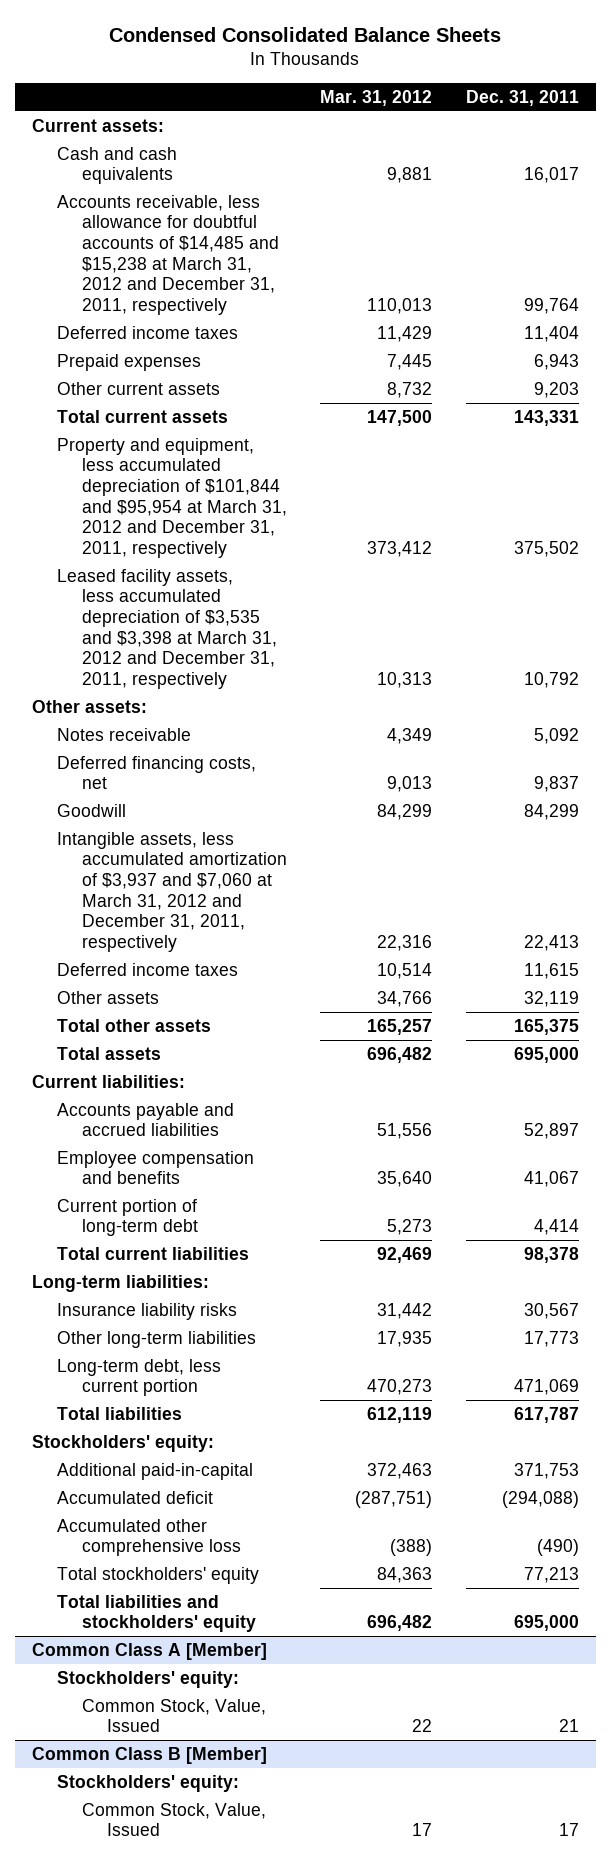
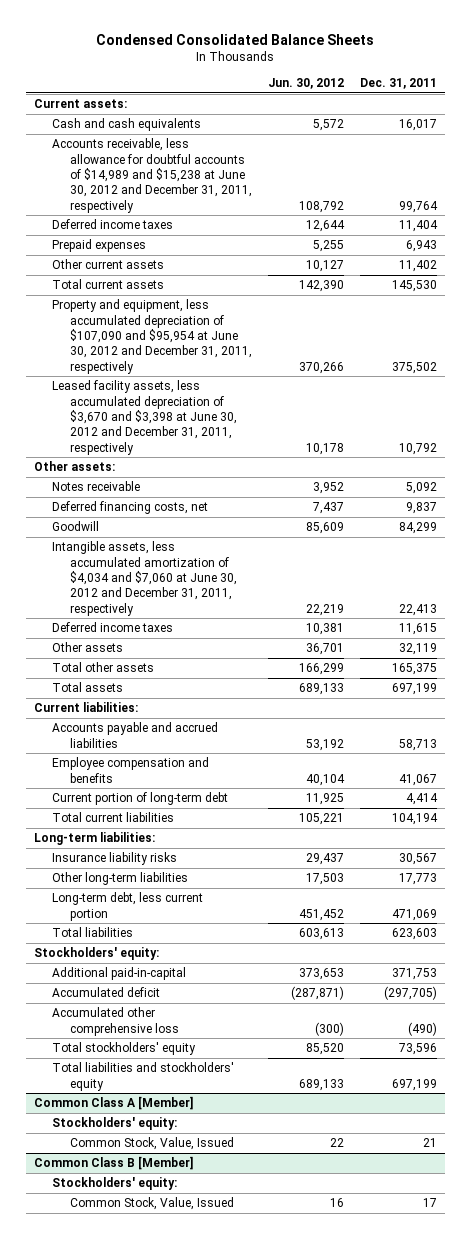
- | Mar. 31, 2012 | Dec. 31, 2011
+ | Jun. 30, 2012 | Dec. 31, 2011
- Accounts receivable, less allowance for doubtful accounts of $14,485 and $15,238 at March 31, 2012 and December 31, 2011, respectively | 110,013 | 99,764
+ Accounts receivable, less allowance for doubtful accounts of $14,989 and $15,238 at June 30, 2012 and December 31, 2011, respectively | 108,792 | 99,764
- Other current assets | 8,732 | 9,203
- Total current assets | 147,500 | 143,331
- Property and equipment, less accumulated depreciation of $101,844 and $95,954 at March 31, 2012 and December 31, 2011, respectively | 373,412 | 375,502
- Leased facility assets, less accumulated depreciation of $3,535 and $3,398 at March 31, 2012 and December 31, 2011, respectively | 10,313 | 10,792
+ Other current assets | 10,127 | 11,402
+ Total current assets | 142,390 | 145,530
+ Property and equipment, less accumulated depreciation of $107,090 and $95,954 at June 30, 2012 and December 31, 2011, respectively | 370,266 | 375,502
+ Leased facility assets, less accumulated depreciation of $3,670 and $3,398 at June 30, 2012 and December 31, 2011, respectively | 10,178 | 10,792
- Intangible assets, less accumulated amortization of $3,937 and $7,060 at March 31, 2012 and December 31, 2011, respectively | 22,316 | 22,413
+ Intangible assets, less accumulated amortization of $4,034 and $7,060 at June 30, 2012 and December 31, 2011, respectively | 22,219 | 22,413
- Total assets | 696,482 | 695,000
+ Total assets | 689,133 | 697,199
- Accounts payable and accrued liabilities | 51,556 | 52,897
+ Accounts payable and accrued liabilities | 53,192 | 58,713
- Total current liabilities | 92,469 | 98,378
+ Total current liabilities | 105,221 | 104,194
- Total liabilities | 612,119 | 617,787
+ Total liabilities | 603,613 | 623,603
- Accumulated deficit | (287,751) | (294,088)
+ Accumulated deficit | (287,871) | (297,705)
- Total stockholders' equity | 84,363 | 77,213
- Total liabilities and stockholders' equity | 696,482 | 695,000
+ Total stockholders' equity | 85,520 | 73,596
+ Total liabilities and stockholders' equity | 689,133 | 697,199

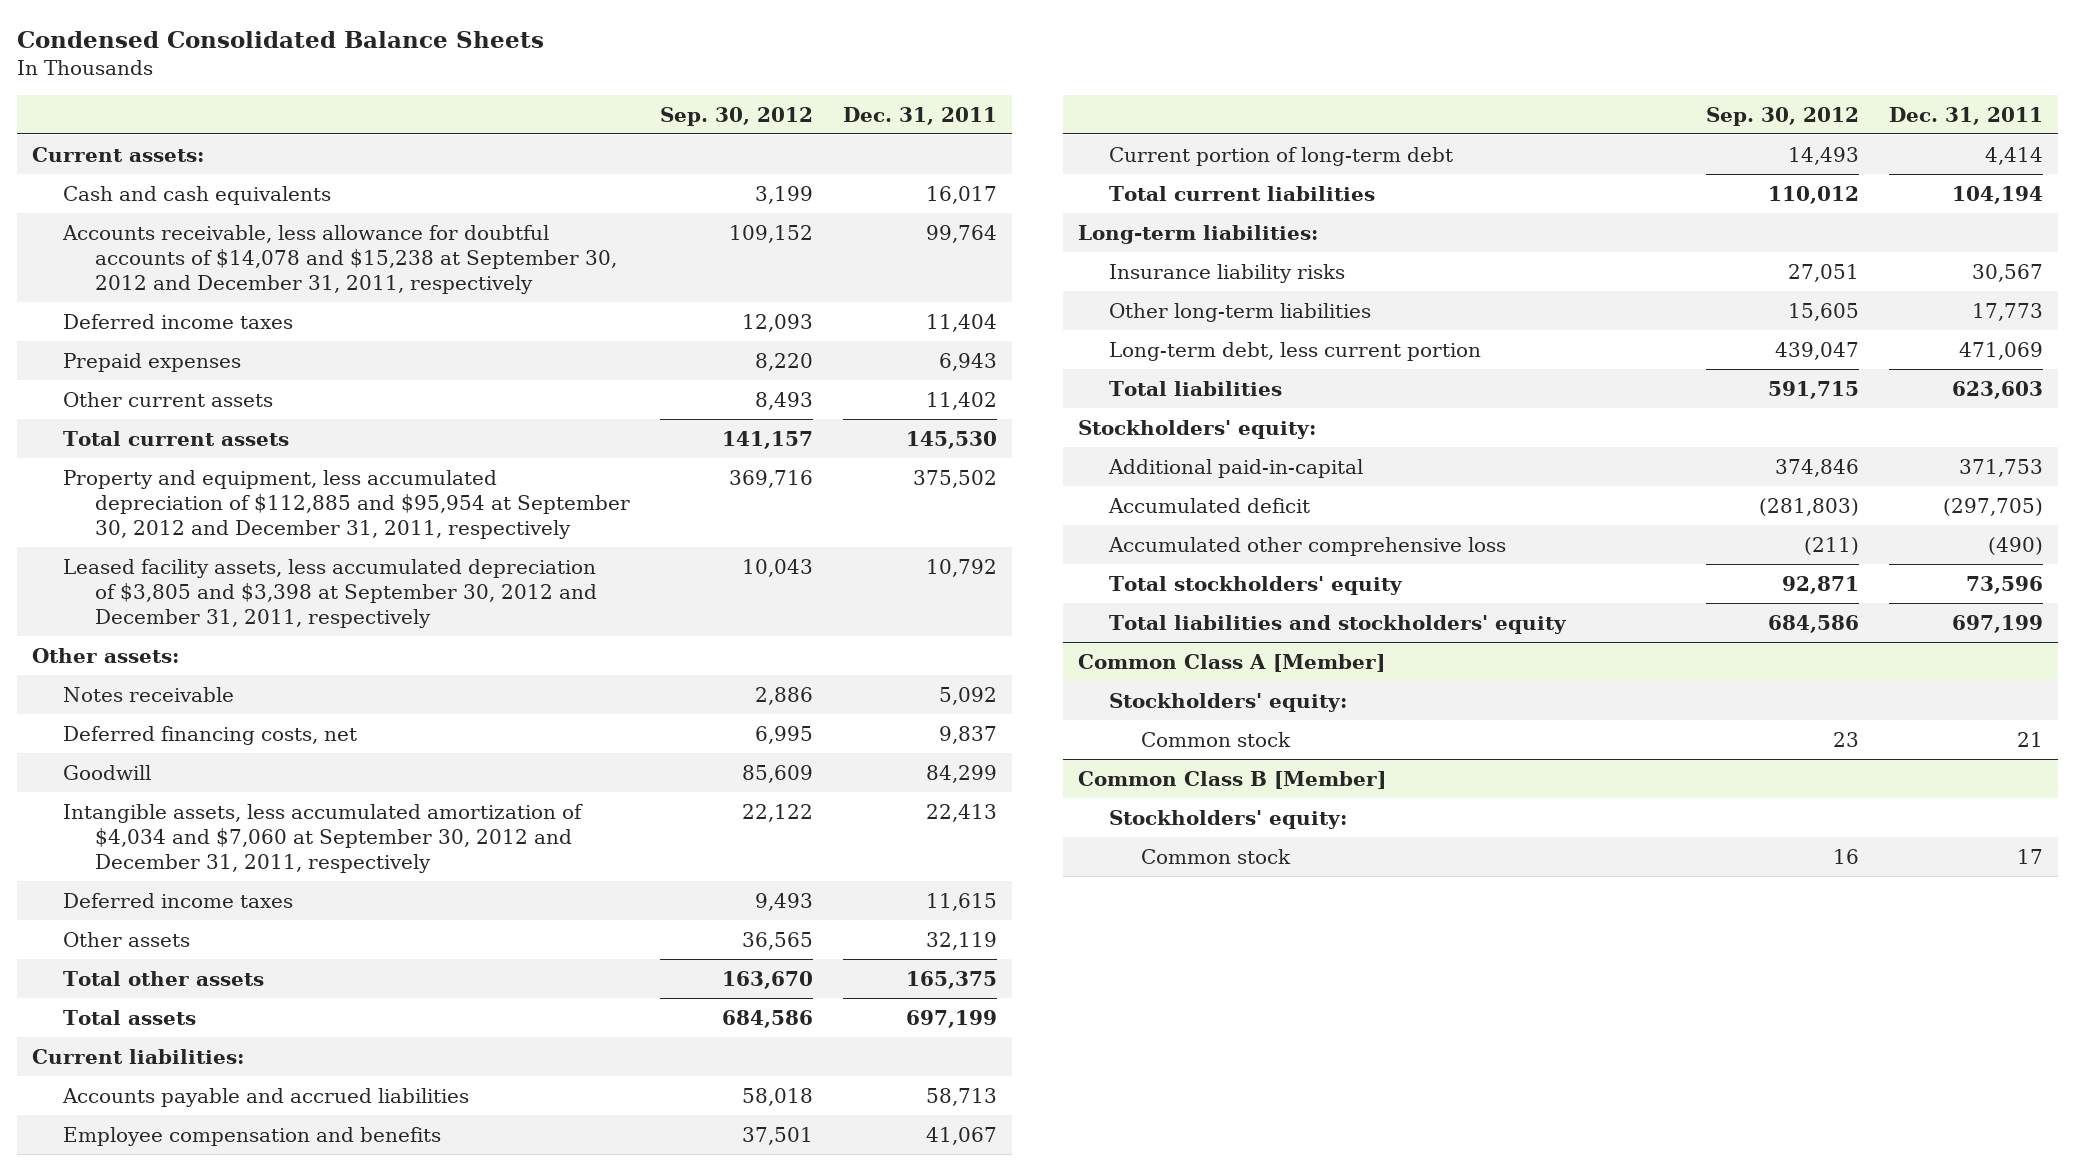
- | Jun. 30, 2012 | Dec. 31, 2011
+ | Sep. 30, 2012 | Dec. 31, 2011
- Accounts receivable, less allowance for doubtful accounts of $14,989 and $15,238 at June 30, 2012 and December 31, 2011, respectively | 108,792 | 99,764
+ Accounts receivable, less allowance for doubtful accounts of $14,078 and $15,238 at September 30, 2012 and December 31, 2011, respectively | 109,152 | 99,764
- Property and equipment, less accumulated depreciation of $107,090 and $95,954 at June 30, 2012 and December 31, 2011, respectively | 370,266 | 375,502
- Leased facility assets, less accumulated depreciation of $3,670 and $3,398 at June 30, 2012 and December 31, 2011, respectively | 10,178 | 10,792
+ Property and equipment, less accumulated depreciation of $112,885 and $95,954 at September 30, 2012 and December 31, 2011, respectively | 369,716 | 375,502
+ Leased facility assets, less accumulated depreciation of $3,805 and $3,398 at September 30, 2012 and December 31, 2011, respectively | 10,043 | 10,792
- Intangible assets, less accumulated amortization of $4,034 and $7,060 at June 30, 2012 and December 31, 2011, respectively | 22,219 | 22,413
+ Intangible assets, less accumulated amortization of $4,034 and $7,060 at September 30, 2012 and December 31, 2011, respectively | 22,122 | 22,413
@ Common Class A [Member]
- Common Stock, Value, Issued | 22 | 21
+ Common stock | 23 | 21
@ Common Class B [Member]
- Common Stock, Value, Issued | 16 | 17
+ Common stock | 16 | 17

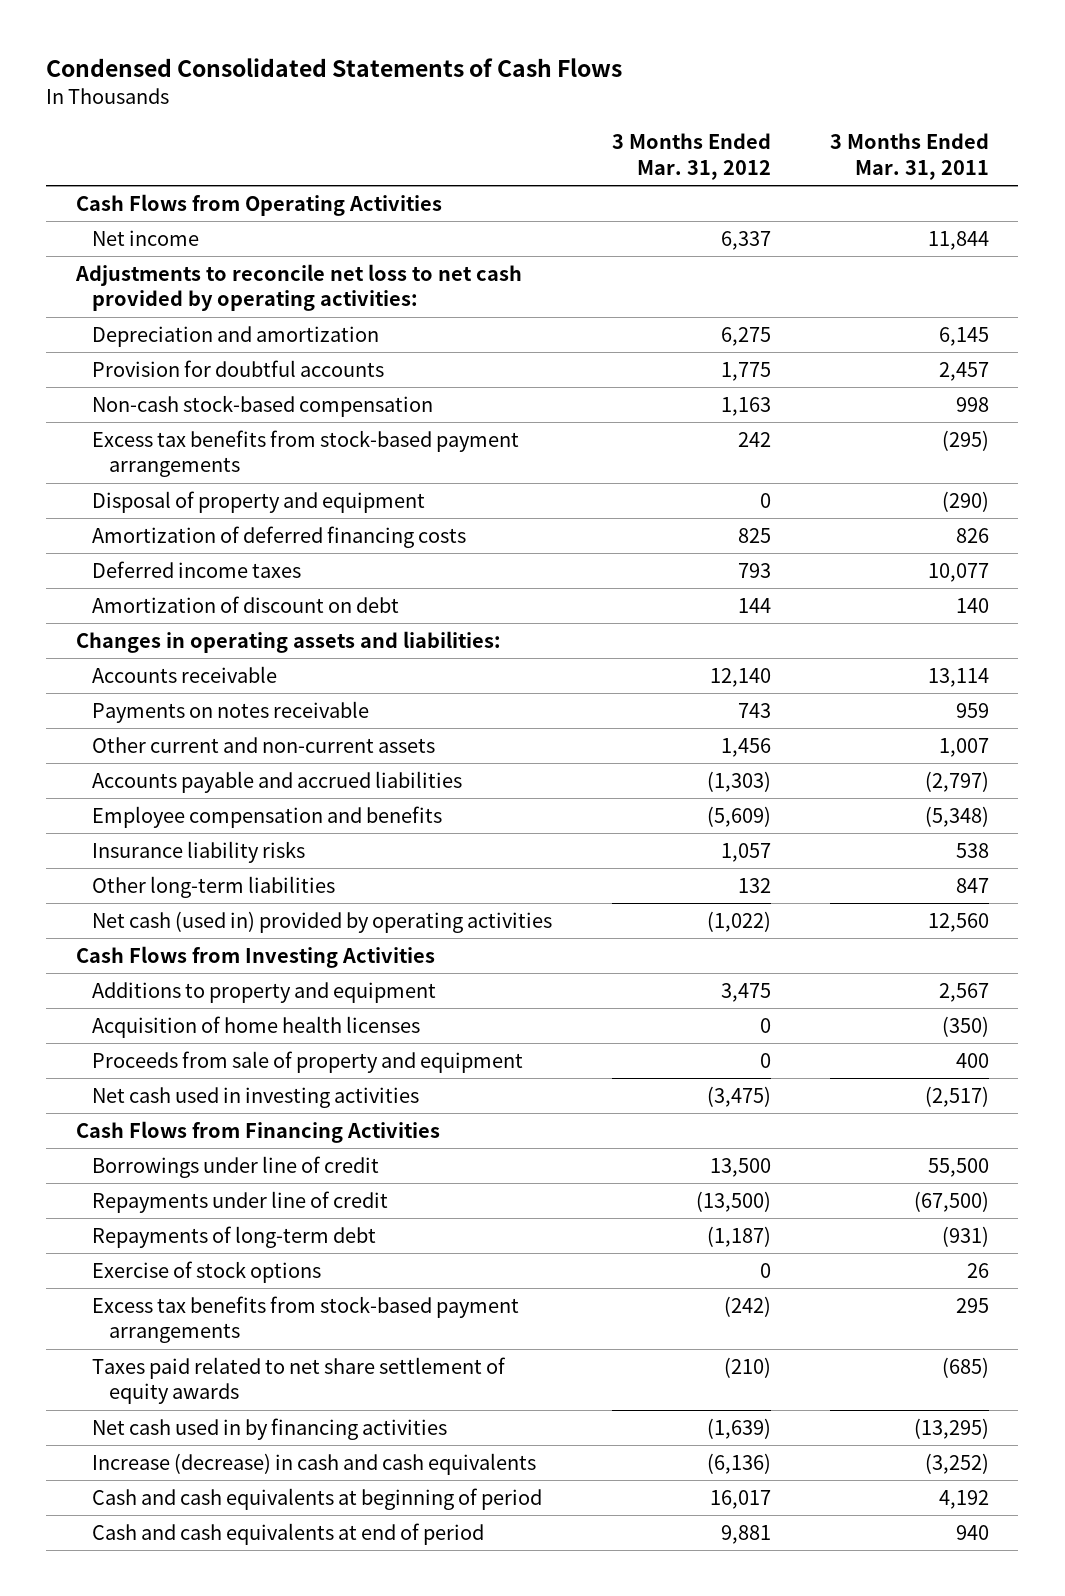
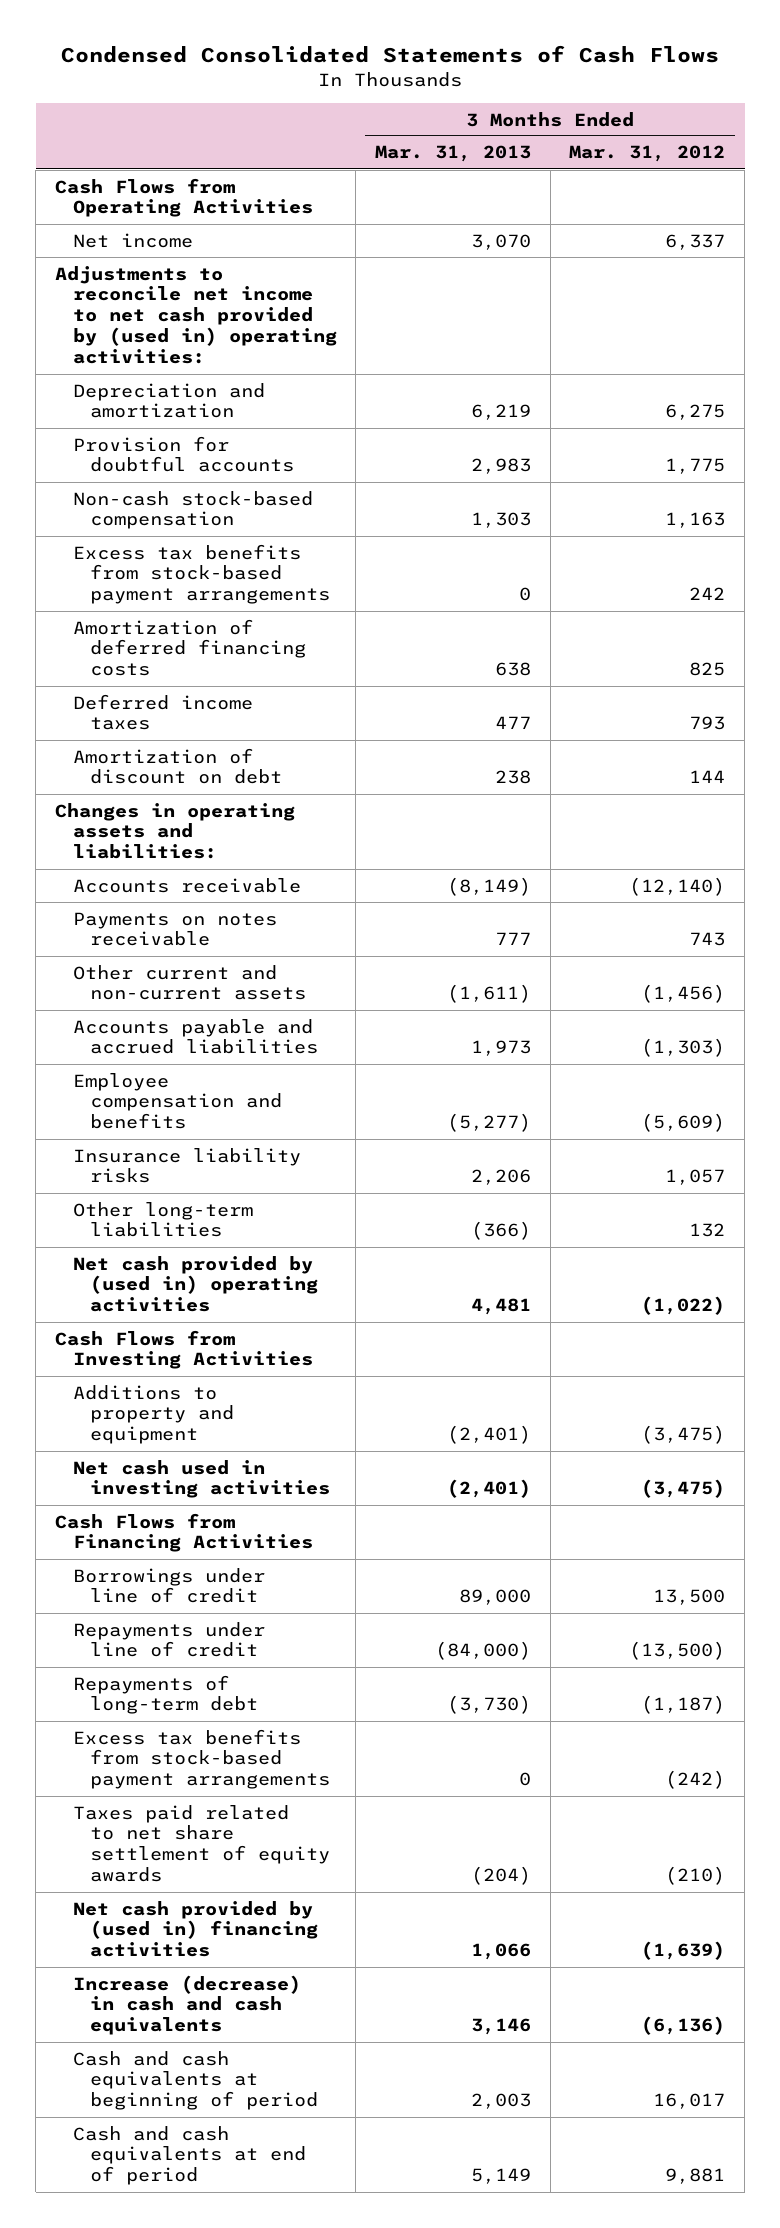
- | 3 Months Ended Mar. 31, 2012 | 3 Months Ended Mar. 31, 2011
+ | 3 Months Ended Mar. 31, 2013 | 3 Months Ended Mar. 31, 2012
- Adjustments to reconcile net loss to net cash provided by operating activities:
+ Adjustments to reconcile net income to net cash provided by (used in) operating activities:
- Disposal of property and equipment | 0 | (290)
- Accounts receivable | 12,140 | 13,114
+ Accounts receivable | (8,149) | (12,140)
- Other current and non-current assets | 1,456 | 1,007
+ Other current and non-current assets | (1,611) | (1,456)
- Net cash (used in) provided by operating activities | (1,022) | 12,560
+ Net cash provided by (used in) operating activities | 4,481 | (1,022)
- Additions to property and equipment | 3,475 | 2,567
- Acquisition of home health licenses | 0 | (350)
- Proceeds from sale of property and equipment | 0 | 400
+ Additions to property and equipment | (2,401) | (3,475)
- Exercise of stock options | 0 | 26
- Net cash used in by financing activities | (1,639) | (13,295)
+ Net cash provided by (used in) financing activities | 1,066 | (1,639)

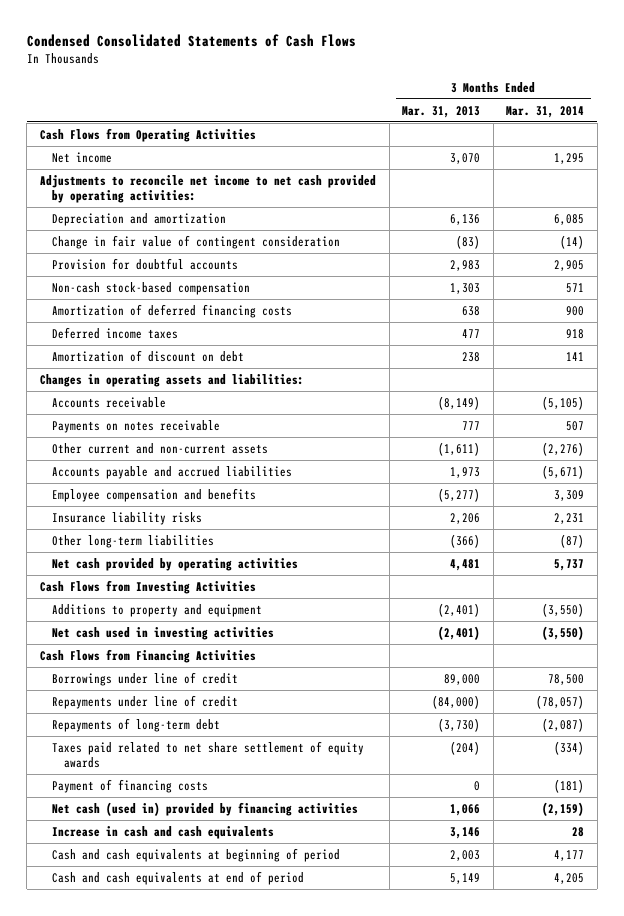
- | 3 Months Ended Mar. 31, 2013 | 3 Months Ended Mar. 31, 2012
+ | 3 Months Ended Mar. 31, 2013 | 3 Months Ended Mar. 31, 2014
- Adjustments to reconcile net income to net cash provided by (used in) operating activities:
- Depreciation and amortization | 6,219 | 6,275
+ Adjustments to reconcile net income to net cash provided by operating activities:
+ Depreciation and amortization | 6,136 | 6,085
+ Change in fair value of contingent consideration | (83) | (14)
- Excess tax benefits from stock-based payment arrangements | 0 | 242
- Net cash provided by (used in) operating activities | 4,481 | (1,022)
+ Net cash provided by operating activities | 4,481 | 5,737
- Excess tax benefits from stock-based payment arrangements | 0 | (242)
- Net cash provided by (used in) financing activities | 1,066 | (1,639)
- Increase (decrease) in cash and cash equivalents | 3,146 | (6,136)
+ Payment of financing costs | 0 | (181)
+ Net cash (used in) provided by financing activities | 1,066 | (2,159)
+ Increase in cash and cash equivalents | 3,146 | 28

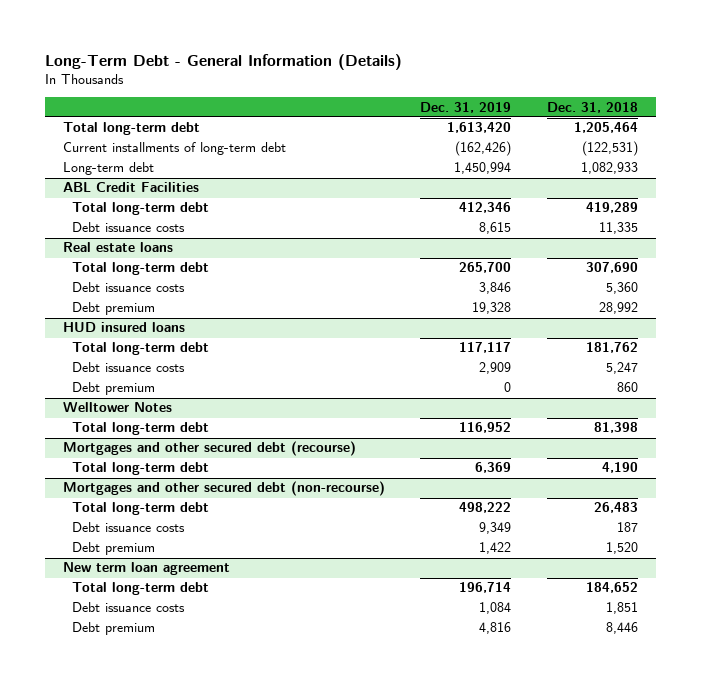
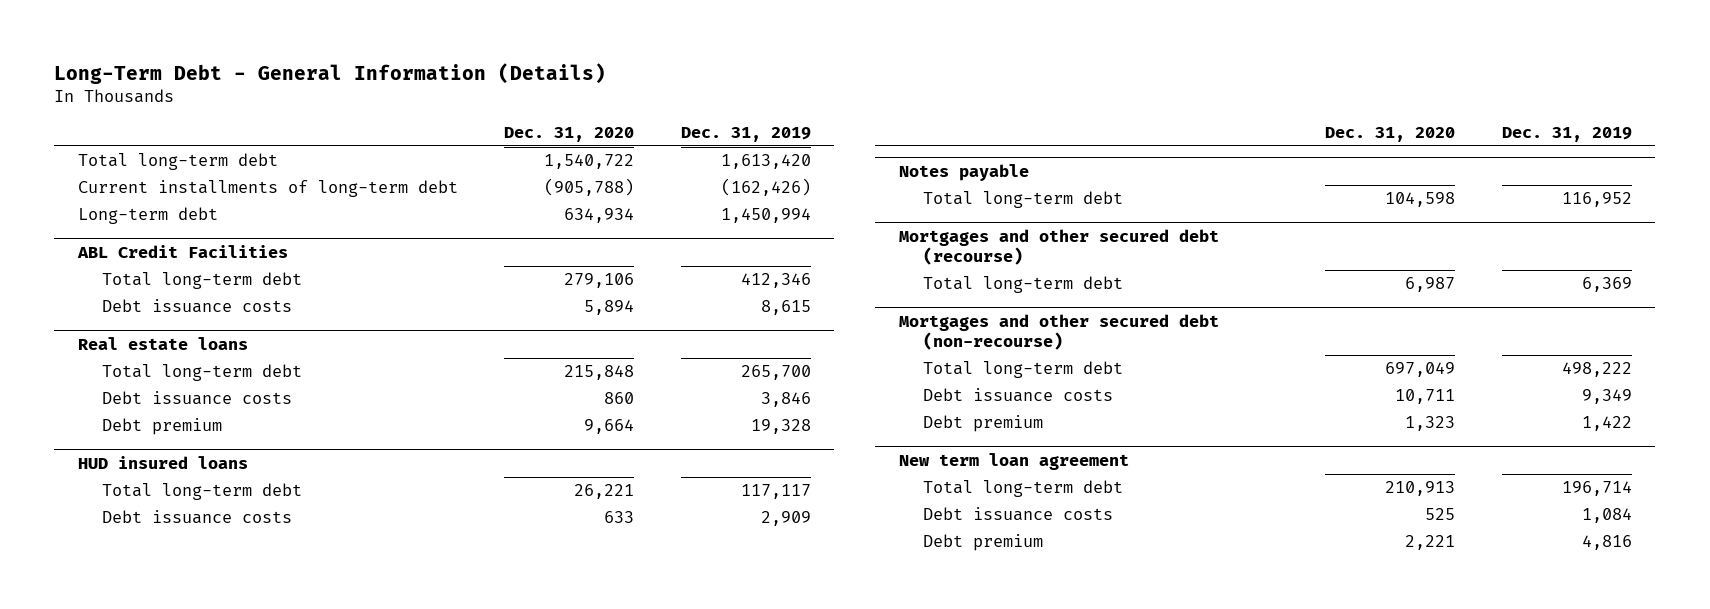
- | Dec. 31, 2019 | Dec. 31, 2018
+ | Dec. 31, 2020 | Dec. 31, 2019
@ HUD insured loans
- Debt premium | 0 | 860
- Welltower Notes
+ Notes payable

